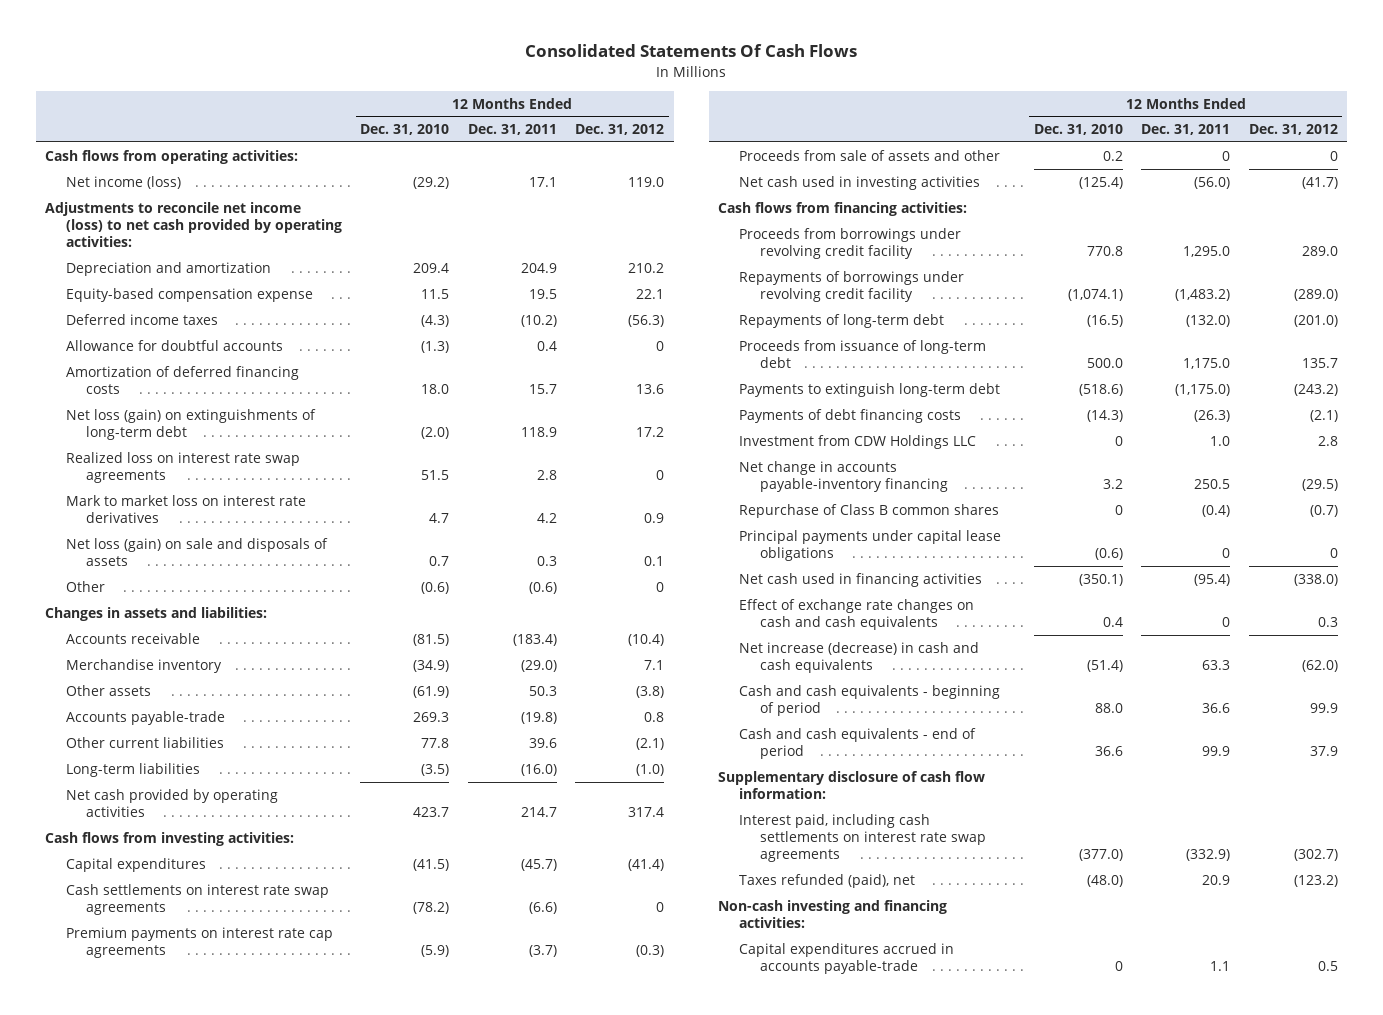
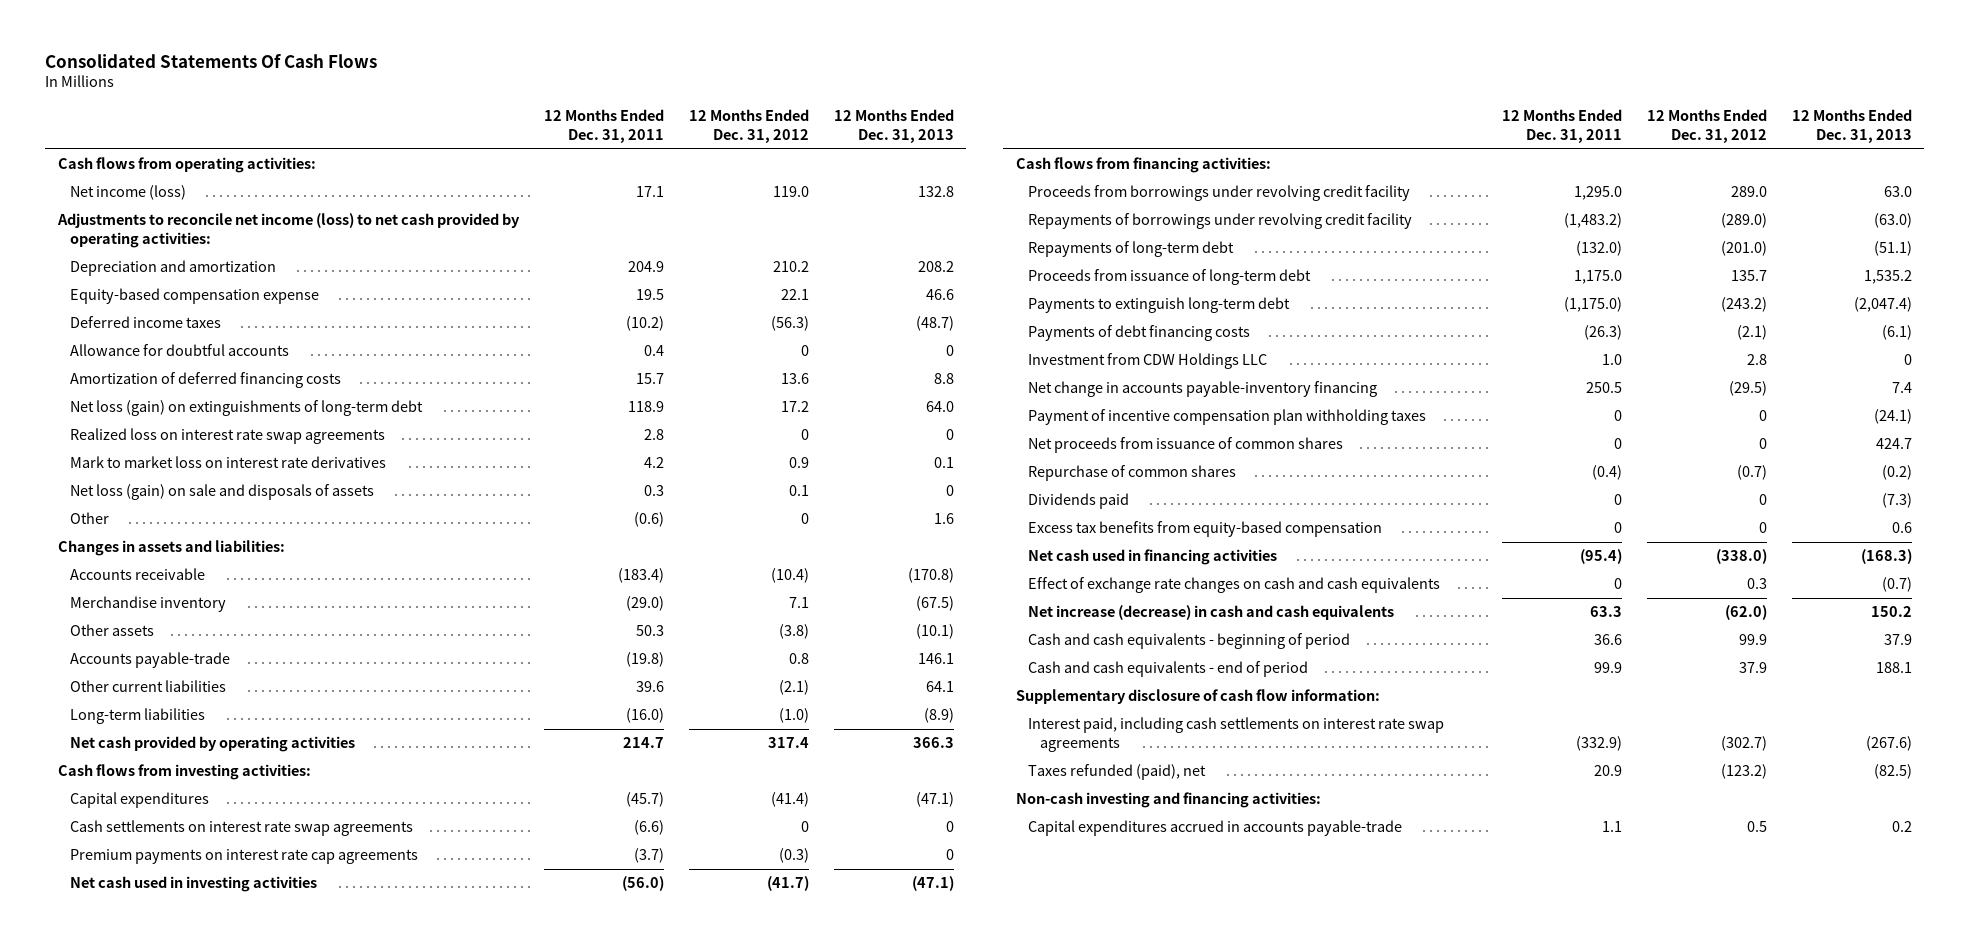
- | 12 Months Ended Dec. 31, 2010 | 12 Months Ended Dec. 31, 2011 | 12 Months Ended Dec. 31, 2012
+ | 12 Months Ended Dec. 31, 2011 | 12 Months Ended Dec. 31, 2012 | 12 Months Ended Dec. 31, 2013
- Proceeds from sale of assets and other | 0.2 | 0 | 0
- Repurchase of Class B common shares | 0 | (0.4) | (0.7)
- Principal payments under capital lease obligations | (0.6) | 0 | 0
+ Payment of incentive compensation plan withholding taxes | 0 | 0 | (24.1)
+ Net proceeds from issuance of common shares | 0 | 0 | 424.7
+ Repurchase of common shares | (0.4) | (0.7) | (0.2)
+ Dividends paid | 0 | 0 | (7.3)
+ Excess tax benefits from equity-based compensation | 0 | 0 | 0.6

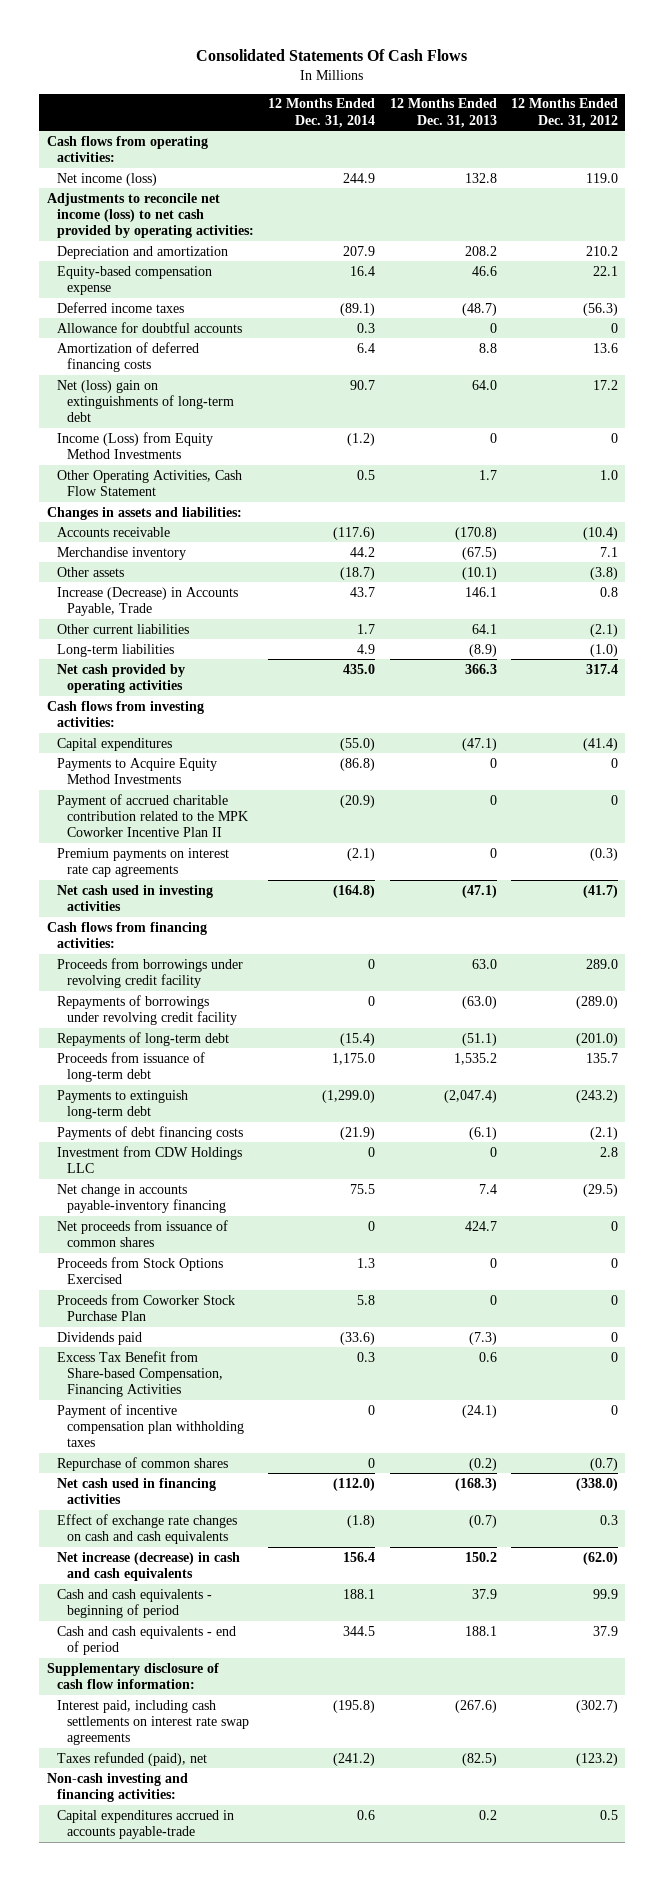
- | 12 Months Ended Dec. 31, 2011 | 12 Months Ended Dec. 31, 2012 | 12 Months Ended Dec. 31, 2013
+ | 12 Months Ended Dec. 31, 2014 | 12 Months Ended Dec. 31, 2013 | 12 Months Ended Dec. 31, 2012
- Net loss (gain) on extinguishments of long-term debt | 118.9 | 17.2 | 64.0
- Realized loss on interest rate swap agreements | 2.8 | 0 | 0
- Mark to market loss on interest rate derivatives | 4.2 | 0.9 | 0.1
- Net loss (gain) on sale and disposals of assets | 0.3 | 0.1 | 0
- Other | (0.6) | 0 | 1.6
+ Net (loss) gain on extinguishments of long-term debt | 90.7 | 64.0 | 17.2
+ Income (Loss) from Equity Method Investments | (1.2) | 0 | 0
+ Other Operating Activities, Cash Flow Statement | 0.5 | 1.7 | 1.0
- Accounts payable-trade | (19.8) | 0.8 | 146.1
+ Increase (Decrease) in Accounts Payable, Trade | 43.7 | 146.1 | 0.8
- Cash settlements on interest rate swap agreements | (6.6) | 0 | 0
+ Payments to Acquire Equity Method Investments | (86.8) | 0 | 0
+ Payment of accrued charitable contribution related to the MPK Coworker Incentive Plan II | (20.9) | 0 | 0
+ Proceeds from Stock Options Exercised | 1.3 | 0 | 0
+ Proceeds from Coworker Stock Purchase Plan | 5.8 | 0 | 0
- Excess tax benefits from equity-based compensation | 0 | 0 | 0.6
+ Excess Tax Benefit from Share-based Compensation, Financing Activities | 0.3 | 0.6 | 0
moved down: Payment of incentive compensation plan withholding taxes | 0 | (24.1) | 0
moved down: Repurchase of common shares | 0 | (0.2) | (0.7)

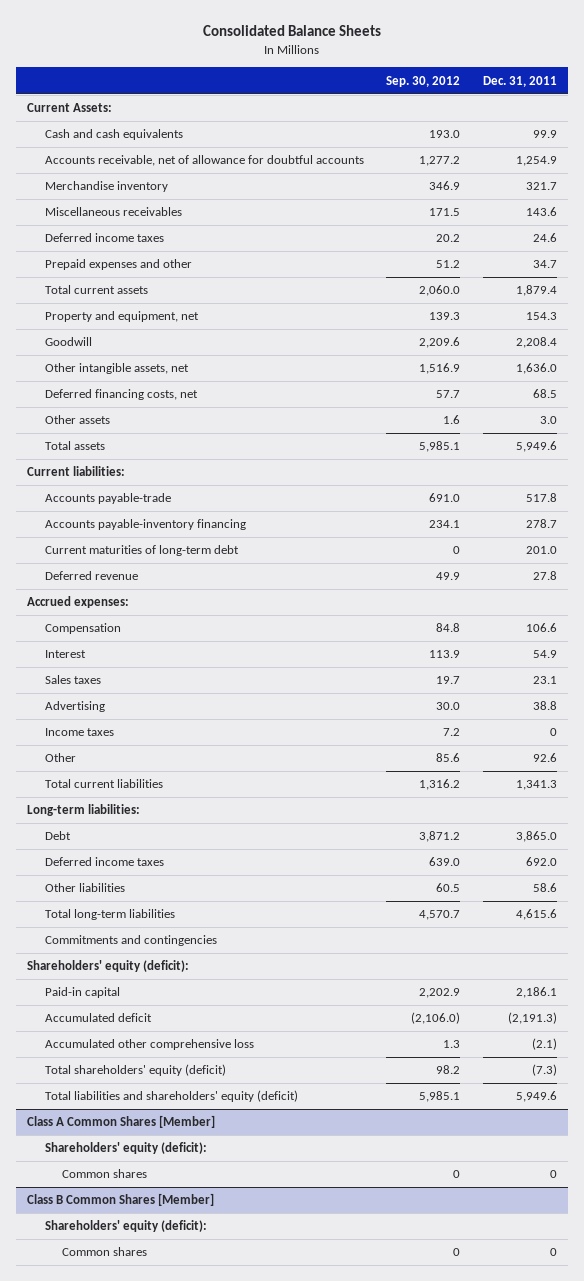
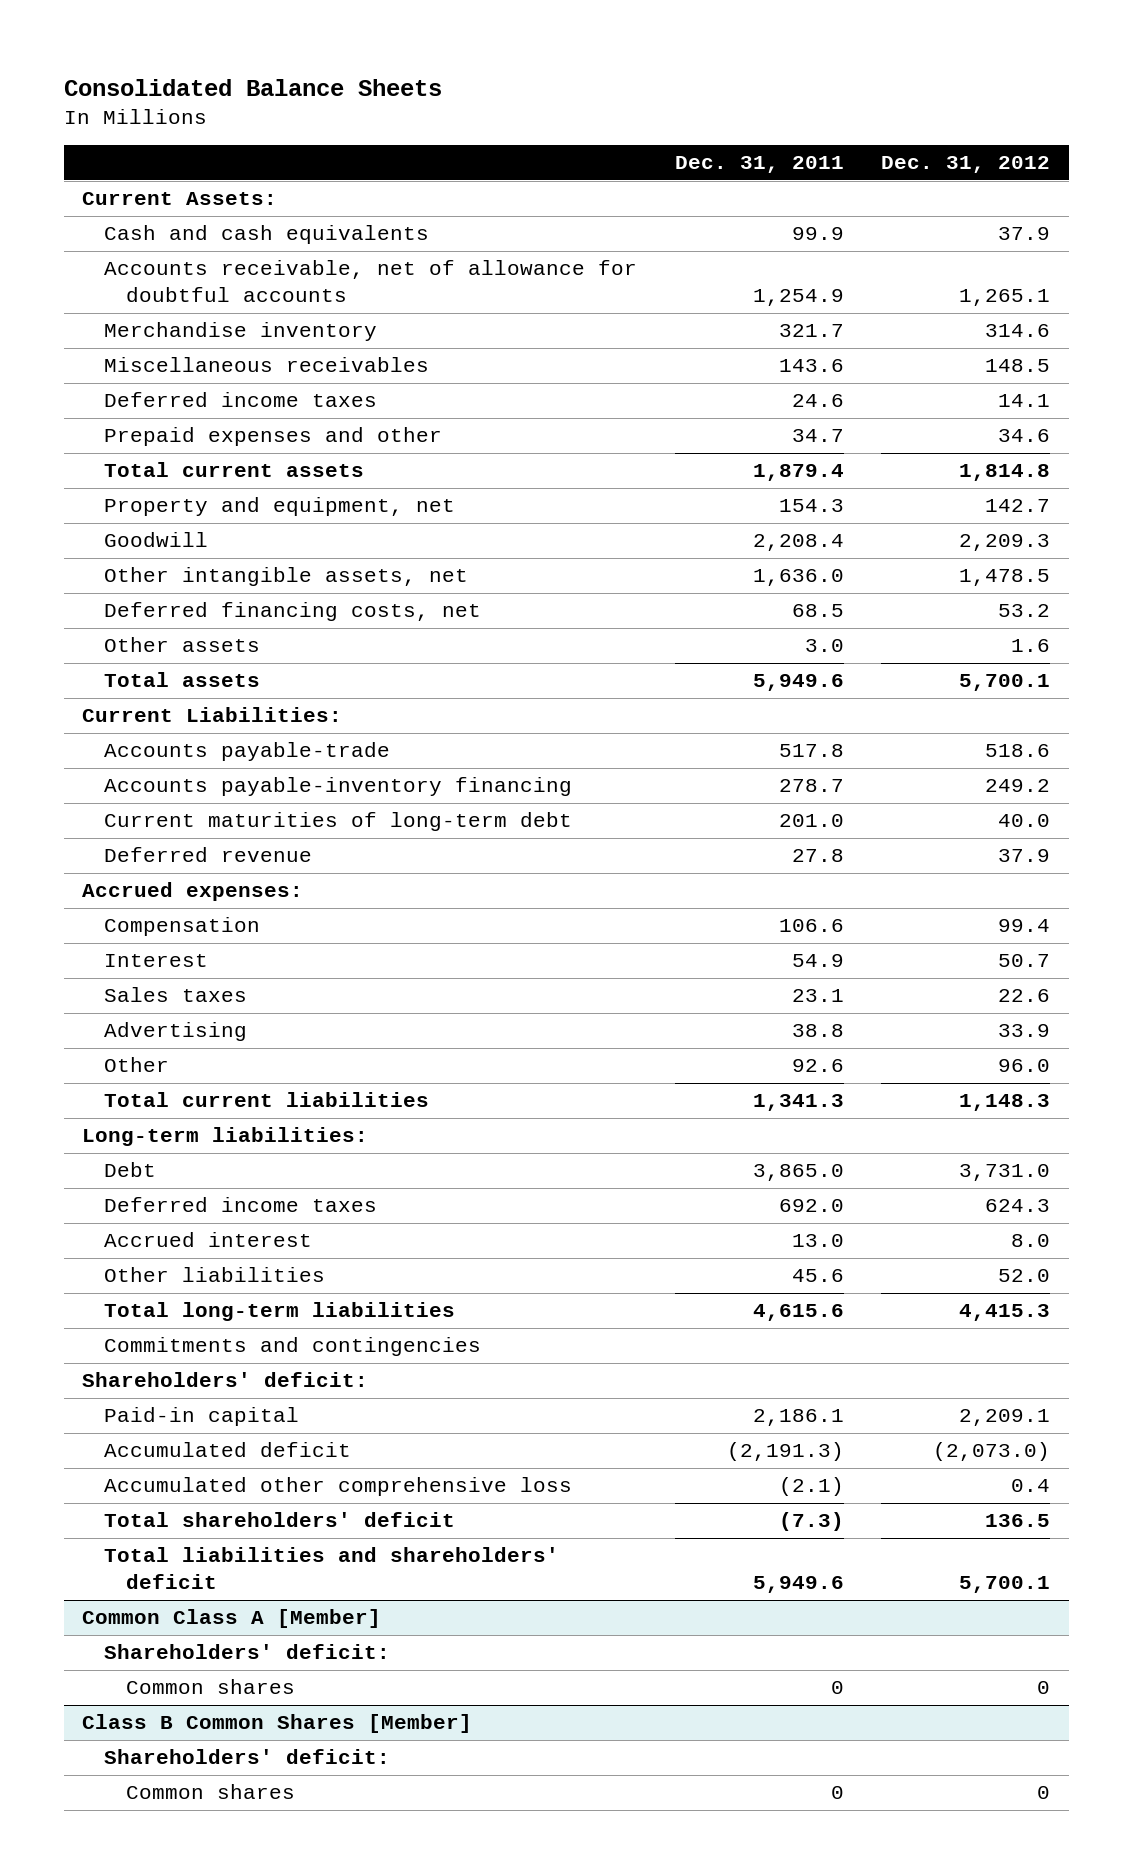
- | Sep. 30, 2012 | Dec. 31, 2011
+ | Dec. 31, 2011 | Dec. 31, 2012
- Current liabilities:
+ Current Liabilities:
- Income taxes | 7.2 | 0
- Other liabilities | 60.5 | 58.6
+ Accrued interest | 13.0 | 8.0
+ Other liabilities | 45.6 | 52.0
- Shareholders' equity (deficit):
+ Shareholders' deficit:
- Total shareholders' equity (deficit) | 98.2 | (7.3)
- Total liabilities and shareholders' equity (deficit) | 5,985.1 | 5,949.6
- Class A Common Shares [Member]
- Shareholders' equity (deficit):
+ Total shareholders' deficit | (7.3) | 136.5
+ Total liabilities and shareholders' deficit | 5,949.6 | 5,700.1
+ Common Class A [Member]
+ Shareholders' deficit:
@ Class B Common Shares [Member]
- Shareholders' equity (deficit):
+ Shareholders' deficit:

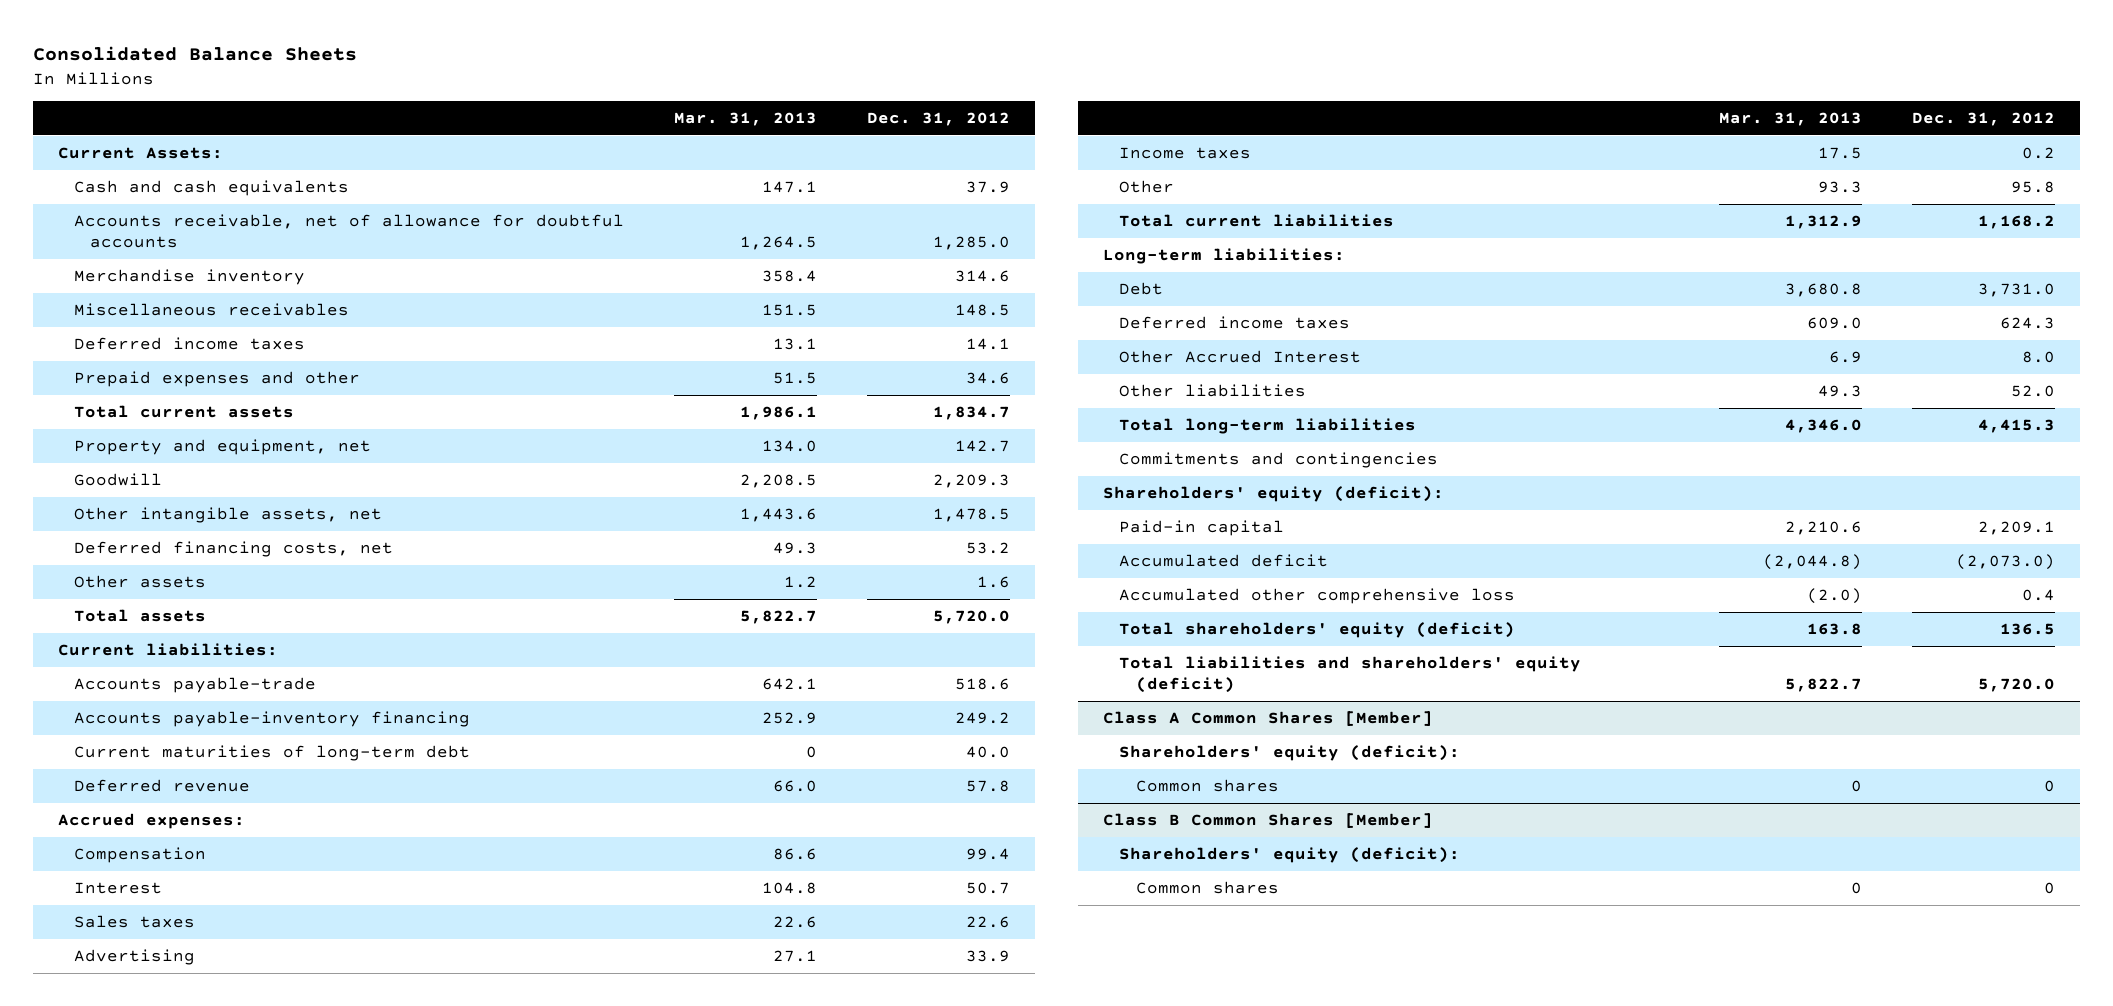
- | Dec. 31, 2011 | Dec. 31, 2012
+ | Mar. 31, 2013 | Dec. 31, 2012
- Accounts receivable, net of allowance for doubtful accounts | 1,254.9 | 1,265.1
+ Accounts receivable, net of allowance for doubtful accounts | 1,264.5 | 1,285.0
- Total current assets | 1,879.4 | 1,814.8
+ Total current assets | 1,986.1 | 1,834.7
- Total assets | 5,949.6 | 5,700.1
- Current Liabilities:
+ Total assets | 5,822.7 | 5,720.0
+ Current liabilities:
- Deferred revenue | 27.8 | 37.9
+ Deferred revenue | 66.0 | 57.8
- Other | 92.6 | 96.0
- Total current liabilities | 1,341.3 | 1,148.3
+ Income taxes | 17.5 | 0.2
+ Other | 93.3 | 95.8
+ Total current liabilities | 1,312.9 | 1,168.2
- Accrued interest | 13.0 | 8.0
+ Other Accrued Interest | 6.9 | 8.0
- Shareholders' deficit:
+ Shareholders' equity (deficit):
- Total shareholders' deficit | (7.3) | 136.5
- Total liabilities and shareholders' deficit | 5,949.6 | 5,700.1
- Common Class A [Member]
- Shareholders' deficit:
+ Total shareholders' equity (deficit) | 163.8 | 136.5
+ Total liabilities and shareholders' equity (deficit) | 5,822.7 | 5,720.0
+ Class A Common Shares [Member]
+ Shareholders' equity (deficit):
@ Class B Common Shares [Member]
- Shareholders' deficit:
+ Shareholders' equity (deficit):

